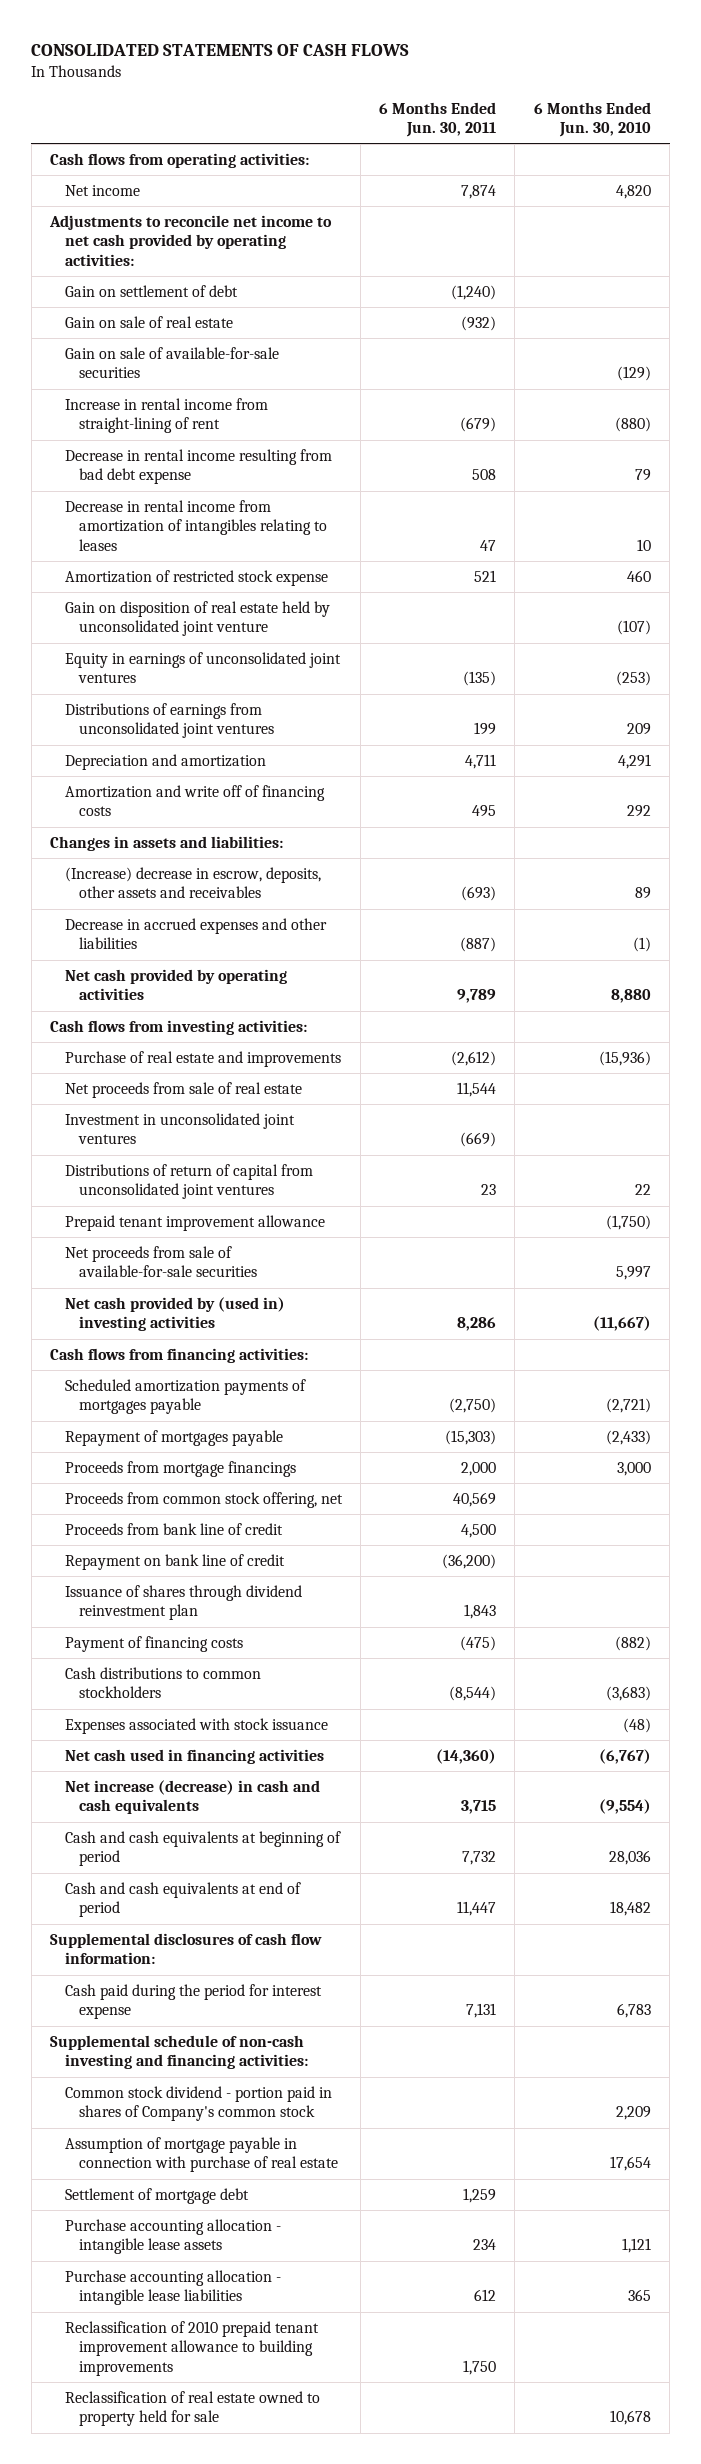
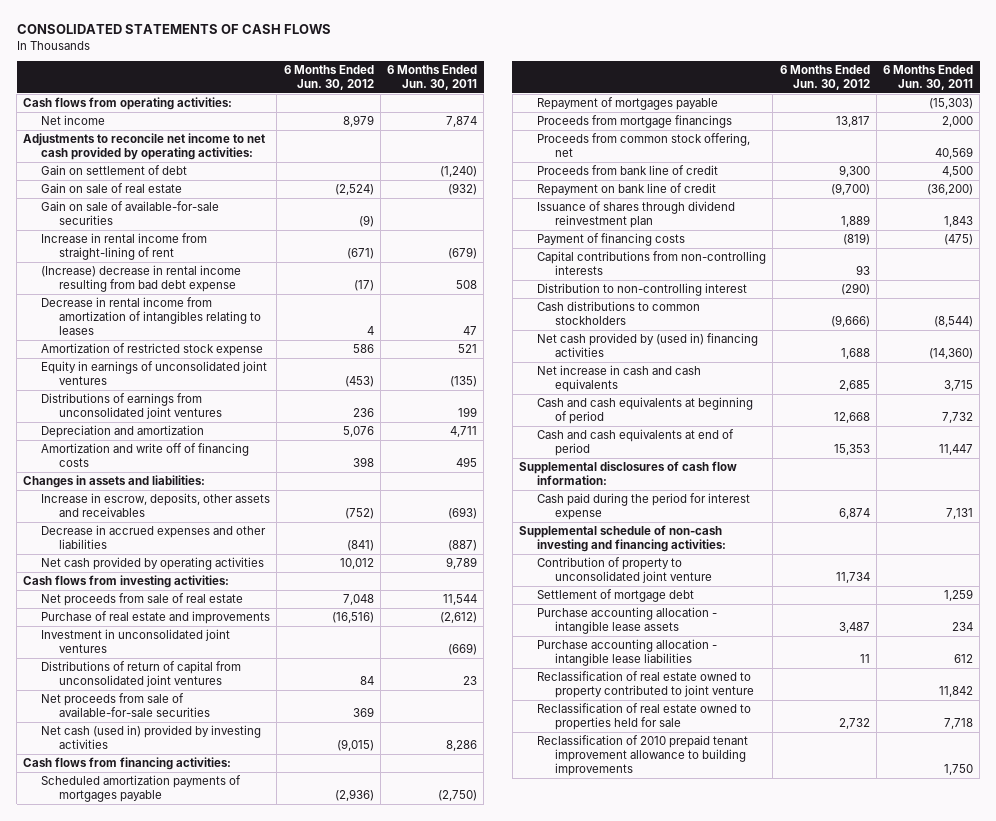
- | 6 Months Ended Jun. 30, 2011 | 6 Months Ended Jun. 30, 2010
+ | 6 Months Ended Jun. 30, 2012 | 6 Months Ended Jun. 30, 2011
- Decrease in rental income resulting from bad debt expense | 508 | 79
+ (Increase) decrease in rental income resulting from bad debt expense | (17) | 508
- Gain on disposition of real estate held by unconsolidated joint venture | | (107)
- (Increase) decrease in escrow, deposits, other assets and receivables | (693) | 89
+ Increase in escrow, deposits, other assets and receivables | (752) | (693)
moved down: Purchase of real estate and improvements | (16,516) | (2,612)
- Prepaid tenant improvement allowance | | (1,750)
- Net cash provided by (used in) investing activities | 8,286 | (11,667)
+ Net cash (used in) provided by investing activities | (9,015) | 8,286
+ Capital contributions from non-controlling interests | 93 |
+ Distribution to non-controlling interest | (290) |
- Expenses associated with stock issuance | | (48)
- Net cash used in financing activities | (14,360) | (6,767)
- Net increase (decrease) in cash and cash equivalents | 3,715 | (9,554)
+ Net cash provided by (used in) financing activities | 1,688 | (14,360)
+ Net increase in cash and cash equivalents | 2,685 | 3,715
- Common stock dividend - portion paid in shares of Company's common stock | | 2,209
- Assumption of mortgage payable in connection with purchase of real estate | | 17,654
+ Contribution of property to unconsolidated joint venture | 11,734 |
+ Reclassification of real estate owned to property contributed to joint venture | | 11,842
+ Reclassification of real estate owned to properties held for sale | 2,732 | 7,718
- Reclassification of real estate owned to property held for sale | | 10,678

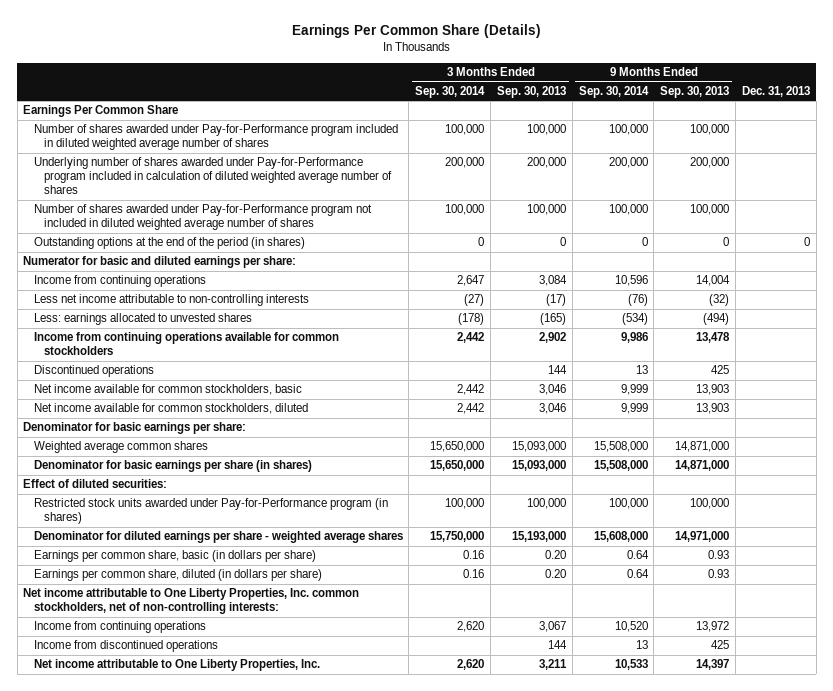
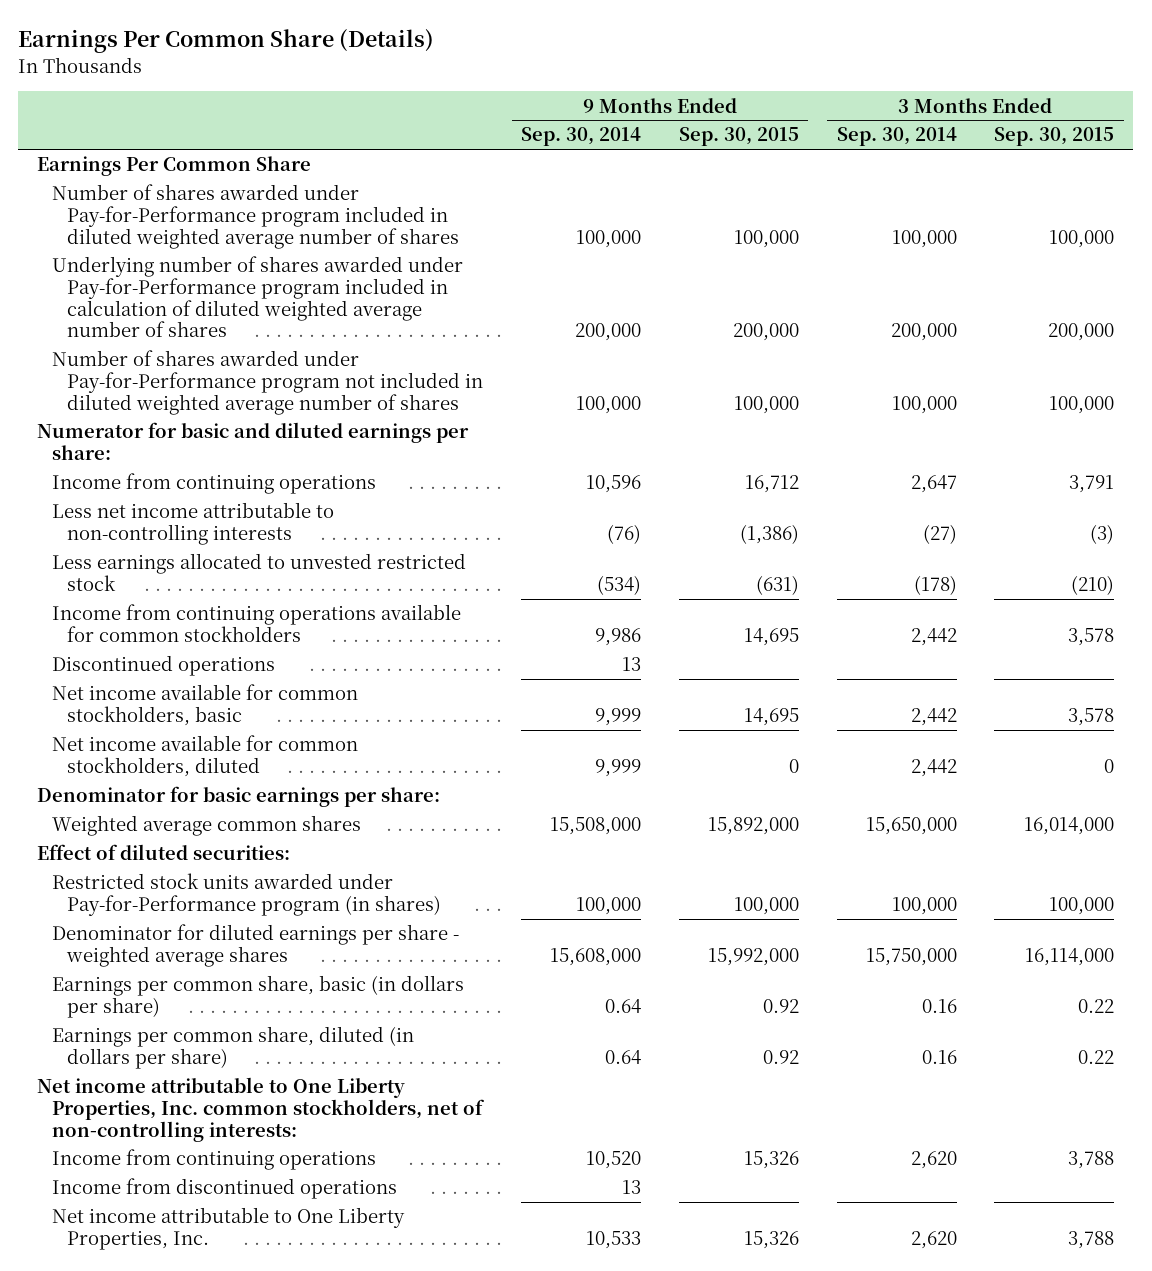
- | 3 Months Ended Sep. 30, 2014 | 3 Months Ended Sep. 30, 2013 | 9 Months Ended Sep. 30, 2014 | 9 Months Ended Sep. 30, 2013 | Dec. 31, 2013
+ | 9 Months Ended Sep. 30, 2014 | 9 Months Ended Sep. 30, 2015 | 3 Months Ended Sep. 30, 2014 | 3 Months Ended Sep. 30, 2015
- Outstanding options at the end of the period (in shares) | 0 | 0 | 0 | 0 | 0
- Less: earnings allocated to unvested shares | (178) | (165) | (534) | (494) |
+ Less earnings allocated to unvested restricted stock | (534) | (631) | (178) | (210)
- Denominator for basic earnings per share (in shares) | 15,650,000 | 15,093,000 | 15,508,000 | 14,871,000 |

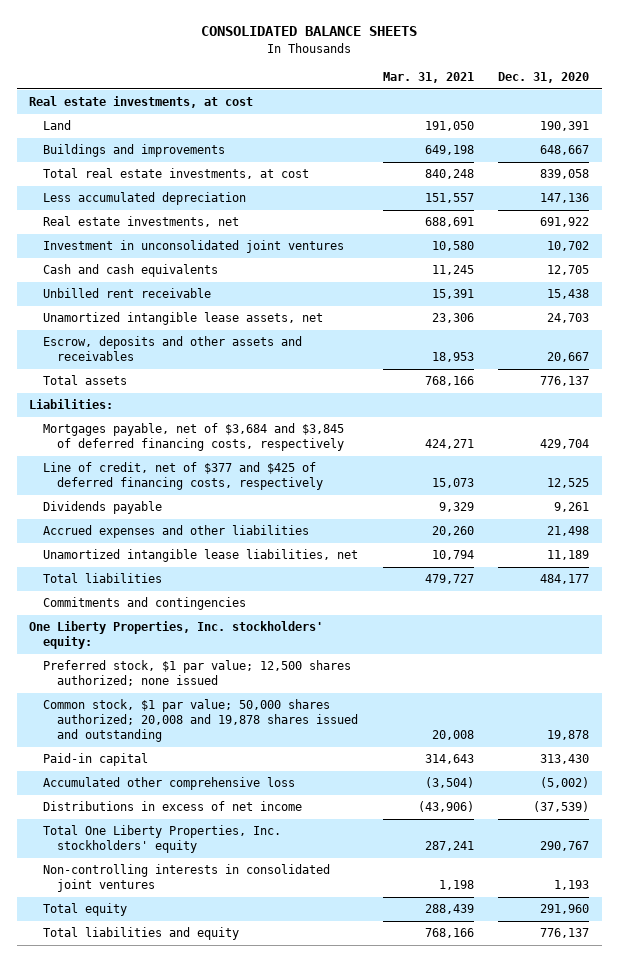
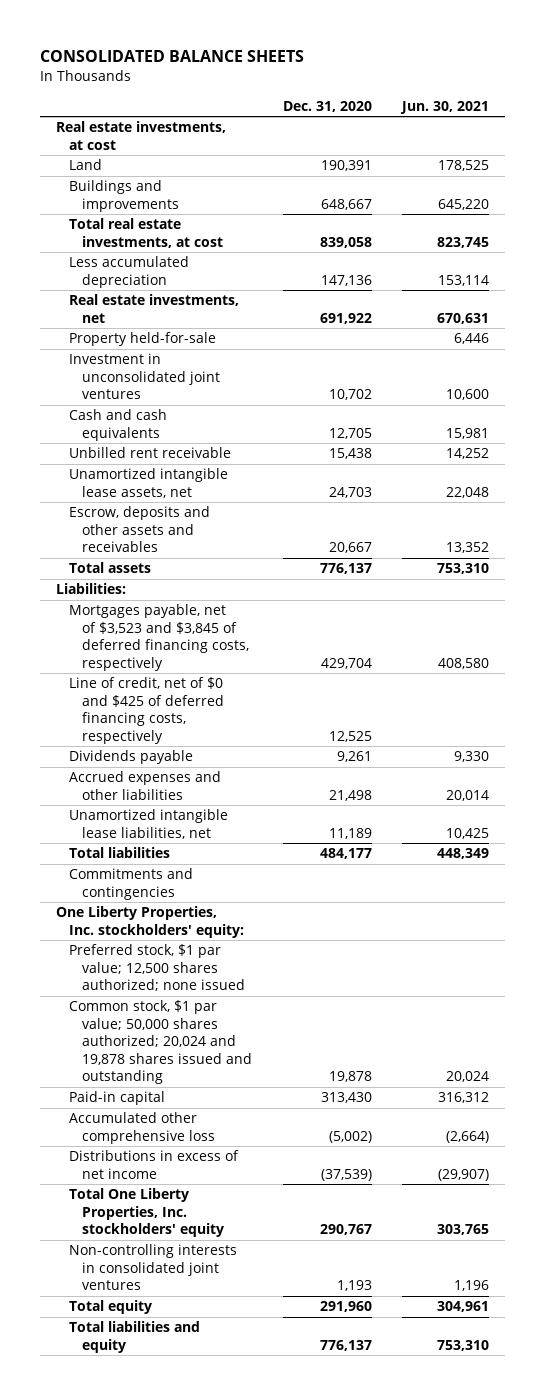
- | Mar. 31, 2021 | Dec. 31, 2020
+ | Dec. 31, 2020 | Jun. 30, 2021
+ Property held-for-sale | | 6,446
- Mortgages payable, net of $3,684 and $3,845 of deferred financing costs, respectively | 424,271 | 429,704
- Line of credit, net of $377 and $425 of deferred financing costs, respectively | 15,073 | 12,525
+ Mortgages payable, net of $3,523 and $3,845 of deferred financing costs, respectively | 429,704 | 408,580
+ Line of credit, net of $0 and $425 of deferred financing costs, respectively | 12,525 |
- Common stock, $1 par value; 50,000 shares authorized; 20,008 and 19,878 shares issued and outstanding | 20,008 | 19,878
+ Common stock, $1 par value; 50,000 shares authorized; 20,024 and 19,878 shares issued and outstanding | 19,878 | 20,024

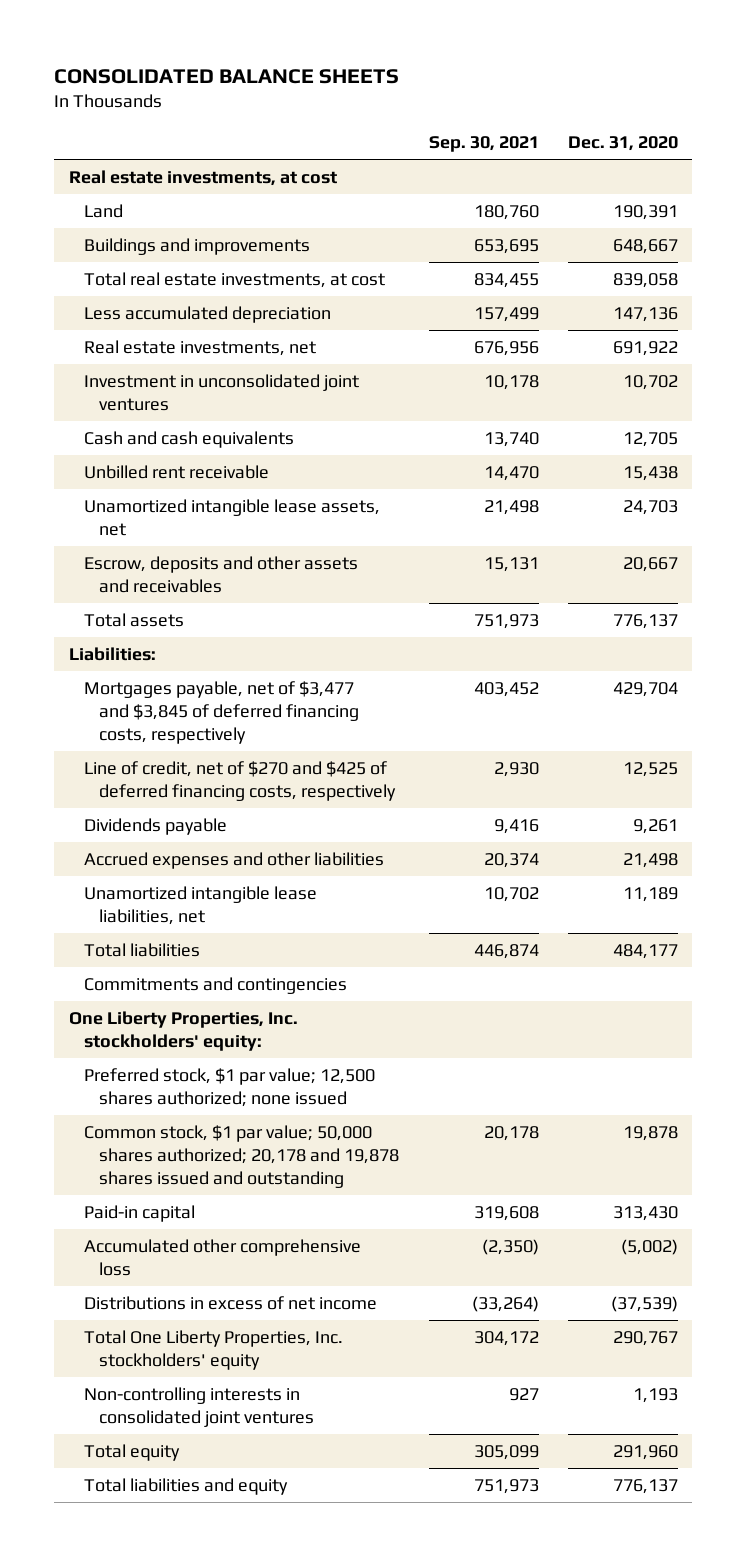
- | Dec. 31, 2020 | Jun. 30, 2021
+ | Sep. 30, 2021 | Dec. 31, 2020
- Property held-for-sale | | 6,446
- Mortgages payable, net of $3,523 and $3,845 of deferred financing costs, respectively | 429,704 | 408,580
- Line of credit, net of $0 and $425 of deferred financing costs, respectively | 12,525 |
+ Mortgages payable, net of $3,477 and $3,845 of deferred financing costs, respectively | 403,452 | 429,704
+ Line of credit, net of $270 and $425 of deferred financing costs, respectively | 2,930 | 12,525
- Common stock, $1 par value; 50,000 shares authorized; 20,024 and 19,878 shares issued and outstanding | 19,878 | 20,024
+ Common stock, $1 par value; 50,000 shares authorized; 20,178 and 19,878 shares issued and outstanding | 20,178 | 19,878

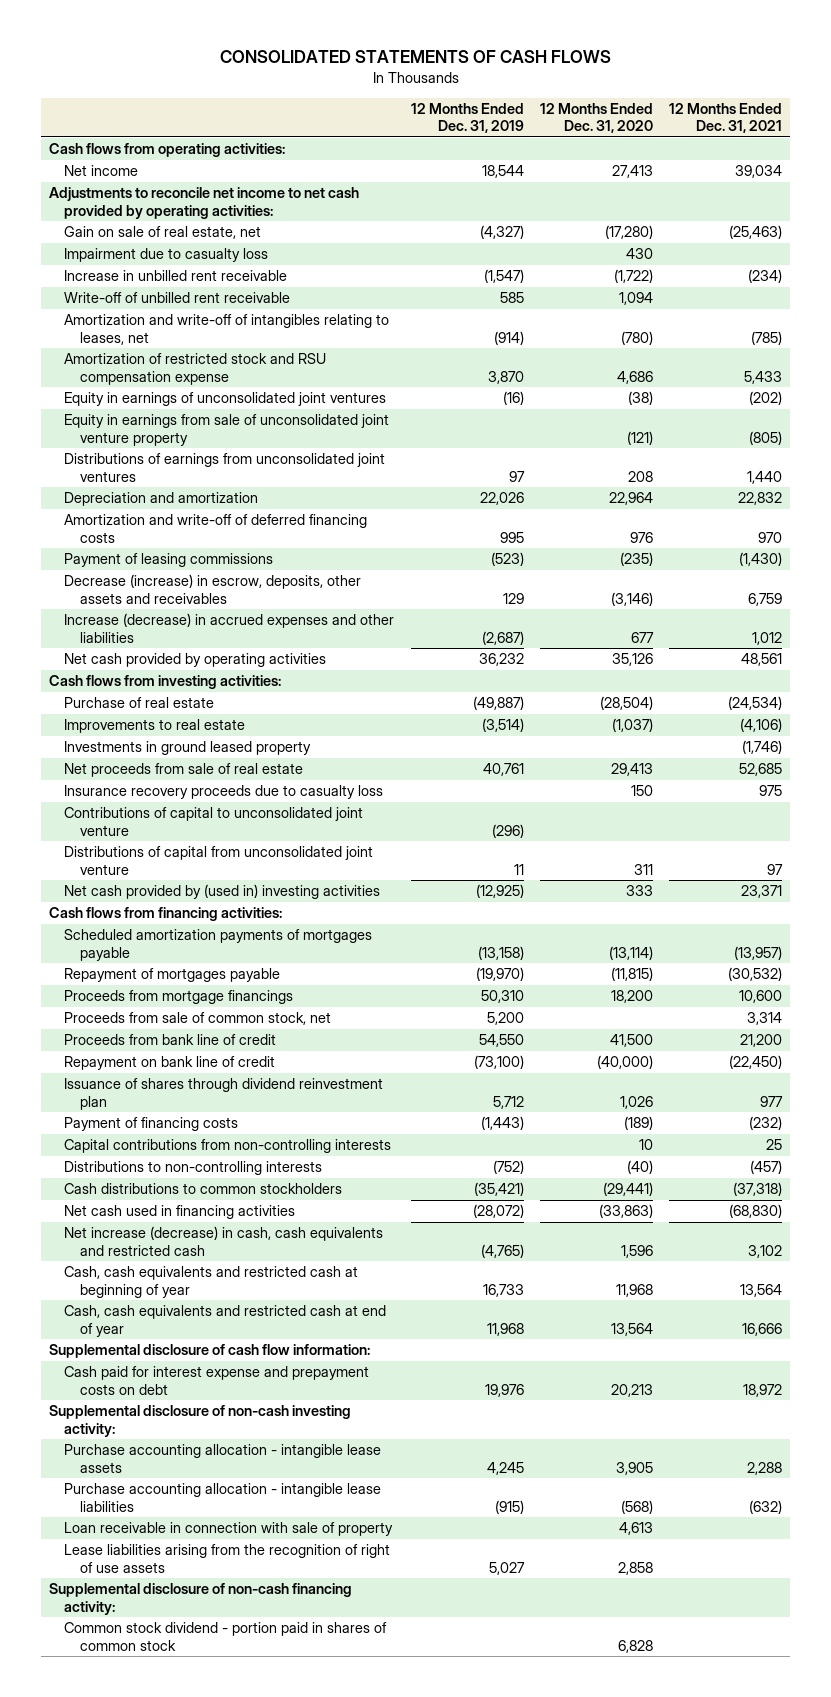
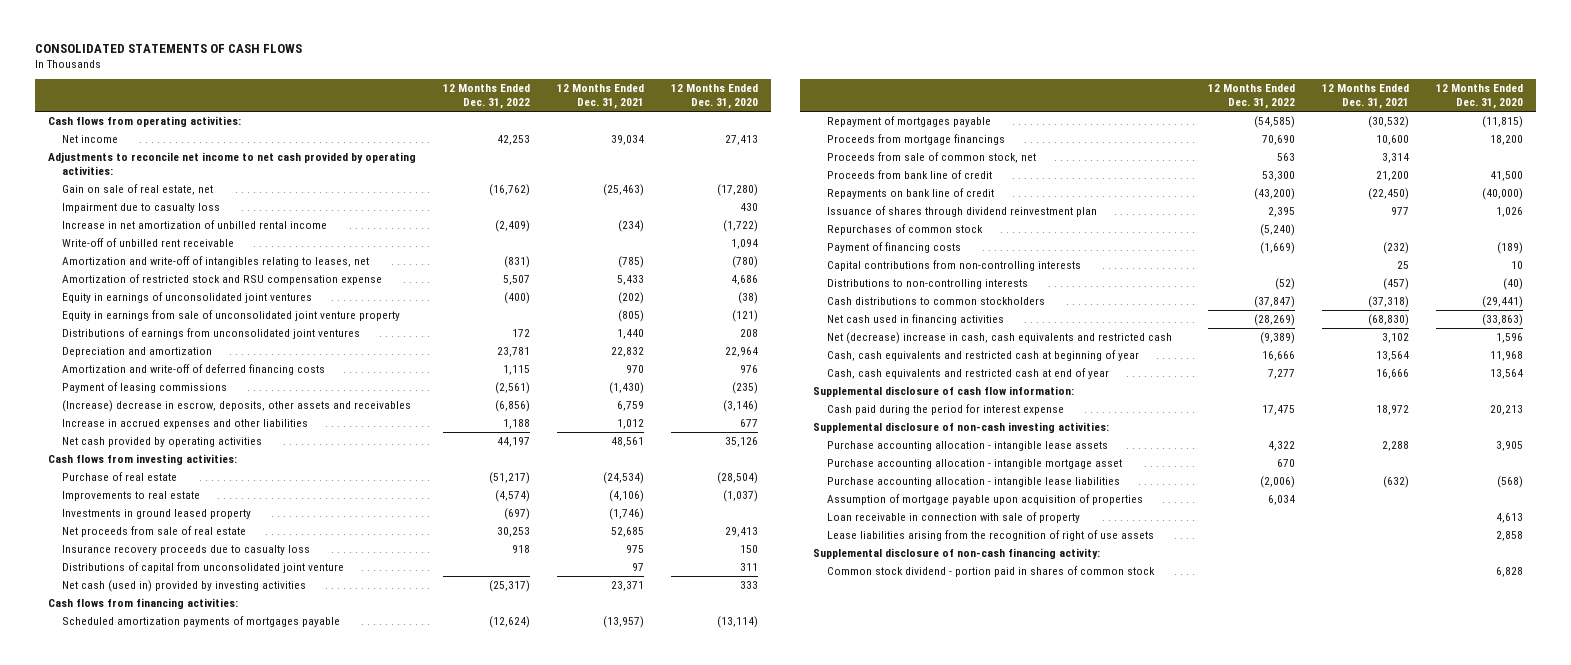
- | 12 Months Ended Dec. 31, 2019 | 12 Months Ended Dec. 31, 2020 | 12 Months Ended Dec. 31, 2021
+ | 12 Months Ended Dec. 31, 2022 | 12 Months Ended Dec. 31, 2021 | 12 Months Ended Dec. 31, 2020
- Increase in unbilled rent receivable | (1,547) | (1,722) | (234)
+ Increase in net amortization of unbilled rental income | (2,409) | (234) | (1,722)
- Decrease (increase) in escrow, deposits, other assets and receivables | 129 | (3,146) | 6,759
- Increase (decrease) in accrued expenses and other liabilities | (2,687) | 677 | 1,012
+ (Increase) decrease in escrow, deposits, other assets and receivables | (6,856) | 6,759 | (3,146)
+ Increase in accrued expenses and other liabilities | 1,188 | 1,012 | 677
- Contributions of capital to unconsolidated joint venture | (296) | |
- Net cash provided by (used in) investing activities | (12,925) | 333 | 23,371
+ Net cash (used in) provided by investing activities | (25,317) | 23,371 | 333
- Repayment on bank line of credit | (73,100) | (40,000) | (22,450)
+ Repayments on bank line of credit | (43,200) | (22,450) | (40,000)
+ Repurchases of common stock | (5,240) | |
- Net increase (decrease) in cash, cash equivalents and restricted cash | (4,765) | 1,596 | 3,102
+ Net (decrease) increase in cash, cash equivalents and restricted cash | (9,389) | 3,102 | 1,596
- Cash paid for interest expense and prepayment costs on debt | 19,976 | 20,213 | 18,972
- Supplemental disclosure of non-cash investing activity:
+ Cash paid during the period for interest expense | 17,475 | 18,972 | 20,213
+ Supplemental disclosure of non-cash investing activities:
+ Purchase accounting allocation - intangible mortgage asset | 670 | |
+ Assumption of mortgage payable upon acquisition of properties | 6,034 | |

